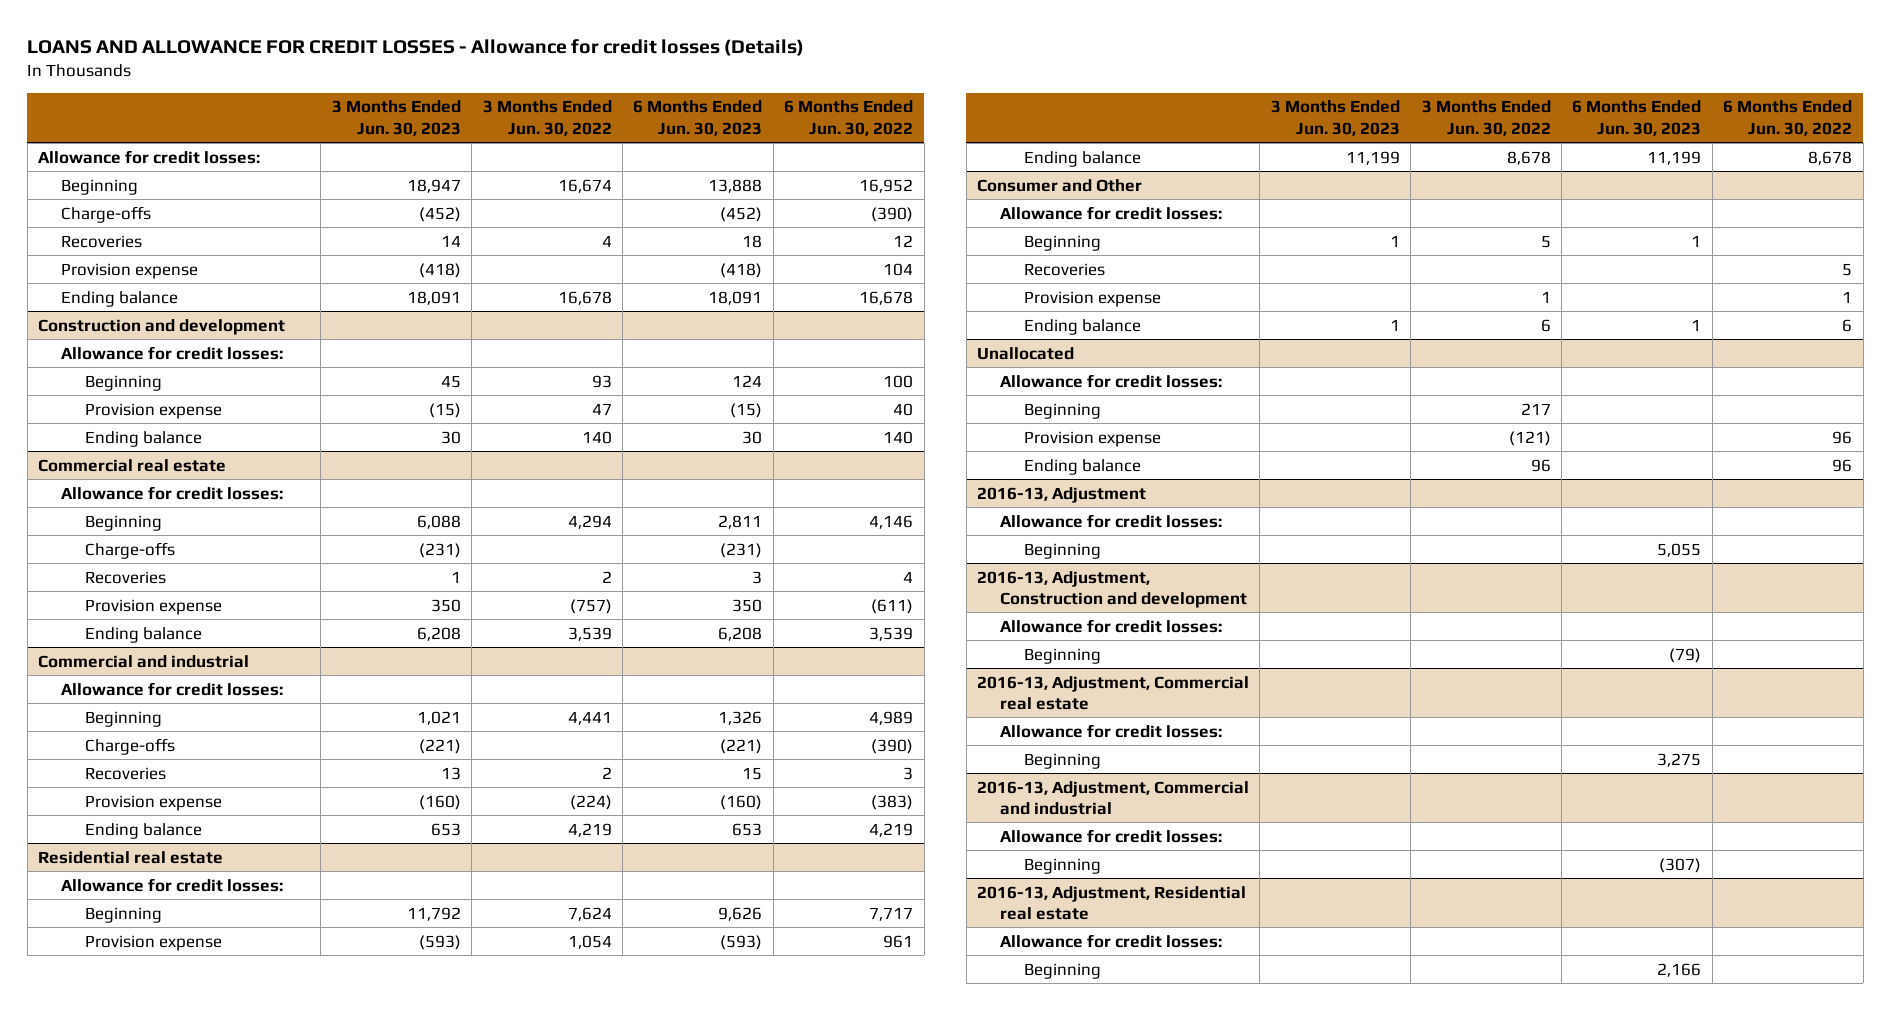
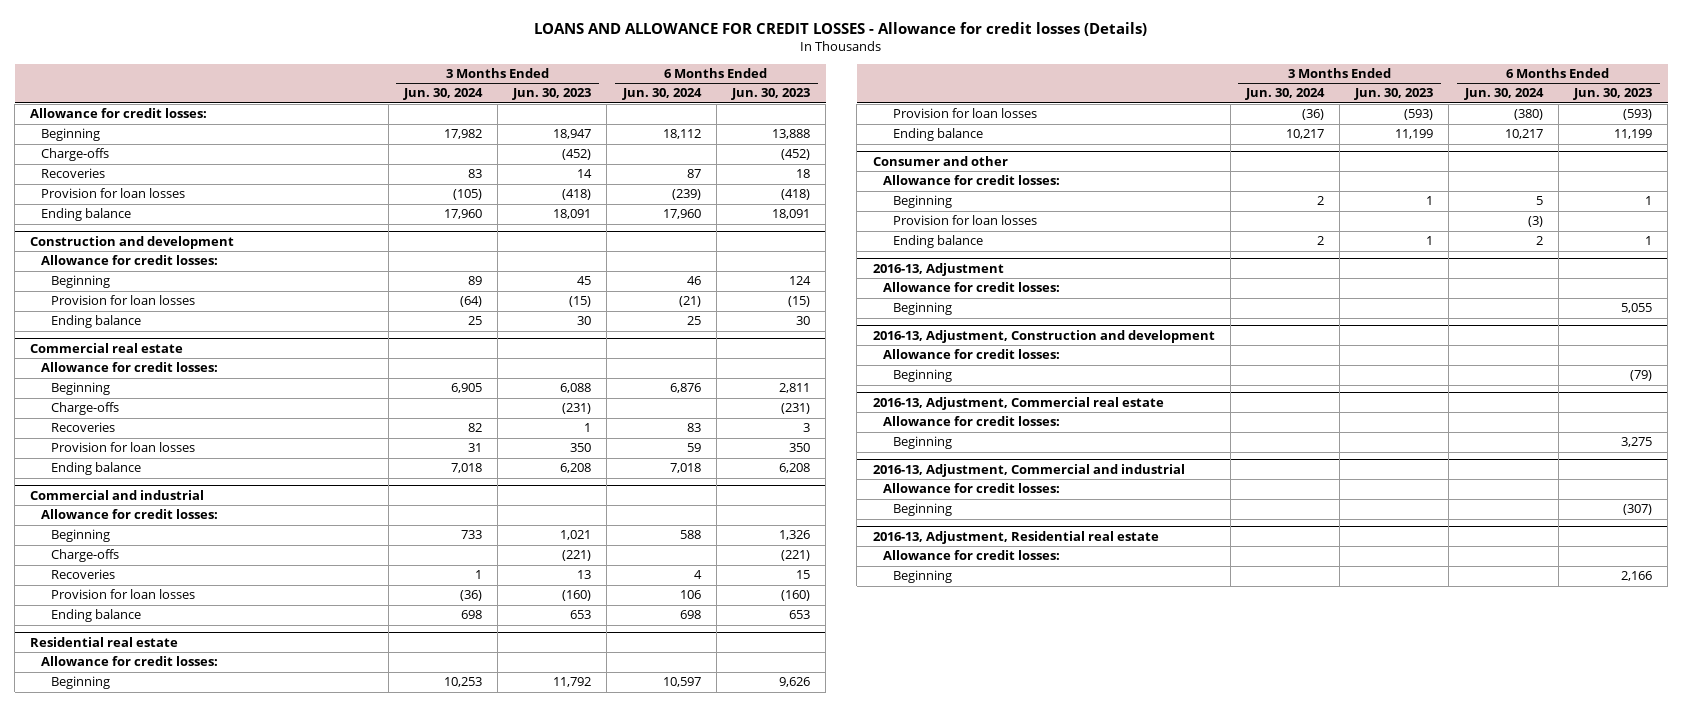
- | 3 Months Ended Jun. 30, 2023 | 3 Months Ended Jun. 30, 2022 | 6 Months Ended Jun. 30, 2023 | 6 Months Ended Jun. 30, 2022
+ | 3 Months Ended Jun. 30, 2024 | 3 Months Ended Jun. 30, 2023 | 6 Months Ended Jun. 30, 2024 | 6 Months Ended Jun. 30, 2023
- Provision expense | (418) | | (418) | 104
+ Provision for loan losses | (105) | (418) | (239) | (418)
@ Construction and development
- Provision expense | (15) | 47 | (15) | 40
+ Provision for loan losses | (64) | (15) | (21) | (15)
@ Commercial real estate
- Provision expense | 350 | (757) | 350 | (611)
+ Provision for loan losses | 31 | 350 | 59 | 350
@ Commercial and industrial
- Provision expense | (160) | (224) | (160) | (383)
+ Provision for loan losses | (36) | (160) | 106 | (160)
@ Residential real estate
- Provision expense | (593) | 1,054 | (593) | 961
+ Provision for loan losses | (36) | (593) | (380) | (593)
- Consumer and Other
+ Consumer and other
- Recoveries | | | | 5
- Provision expense | | 1 | | 1
+ Provision for loan losses | | | (3) |
- Unallocated
- Allowance for credit losses:
- Beginning | | 217 | |
- Provision expense | | (121) | | 96
- Ending balance | | 96 | | 96

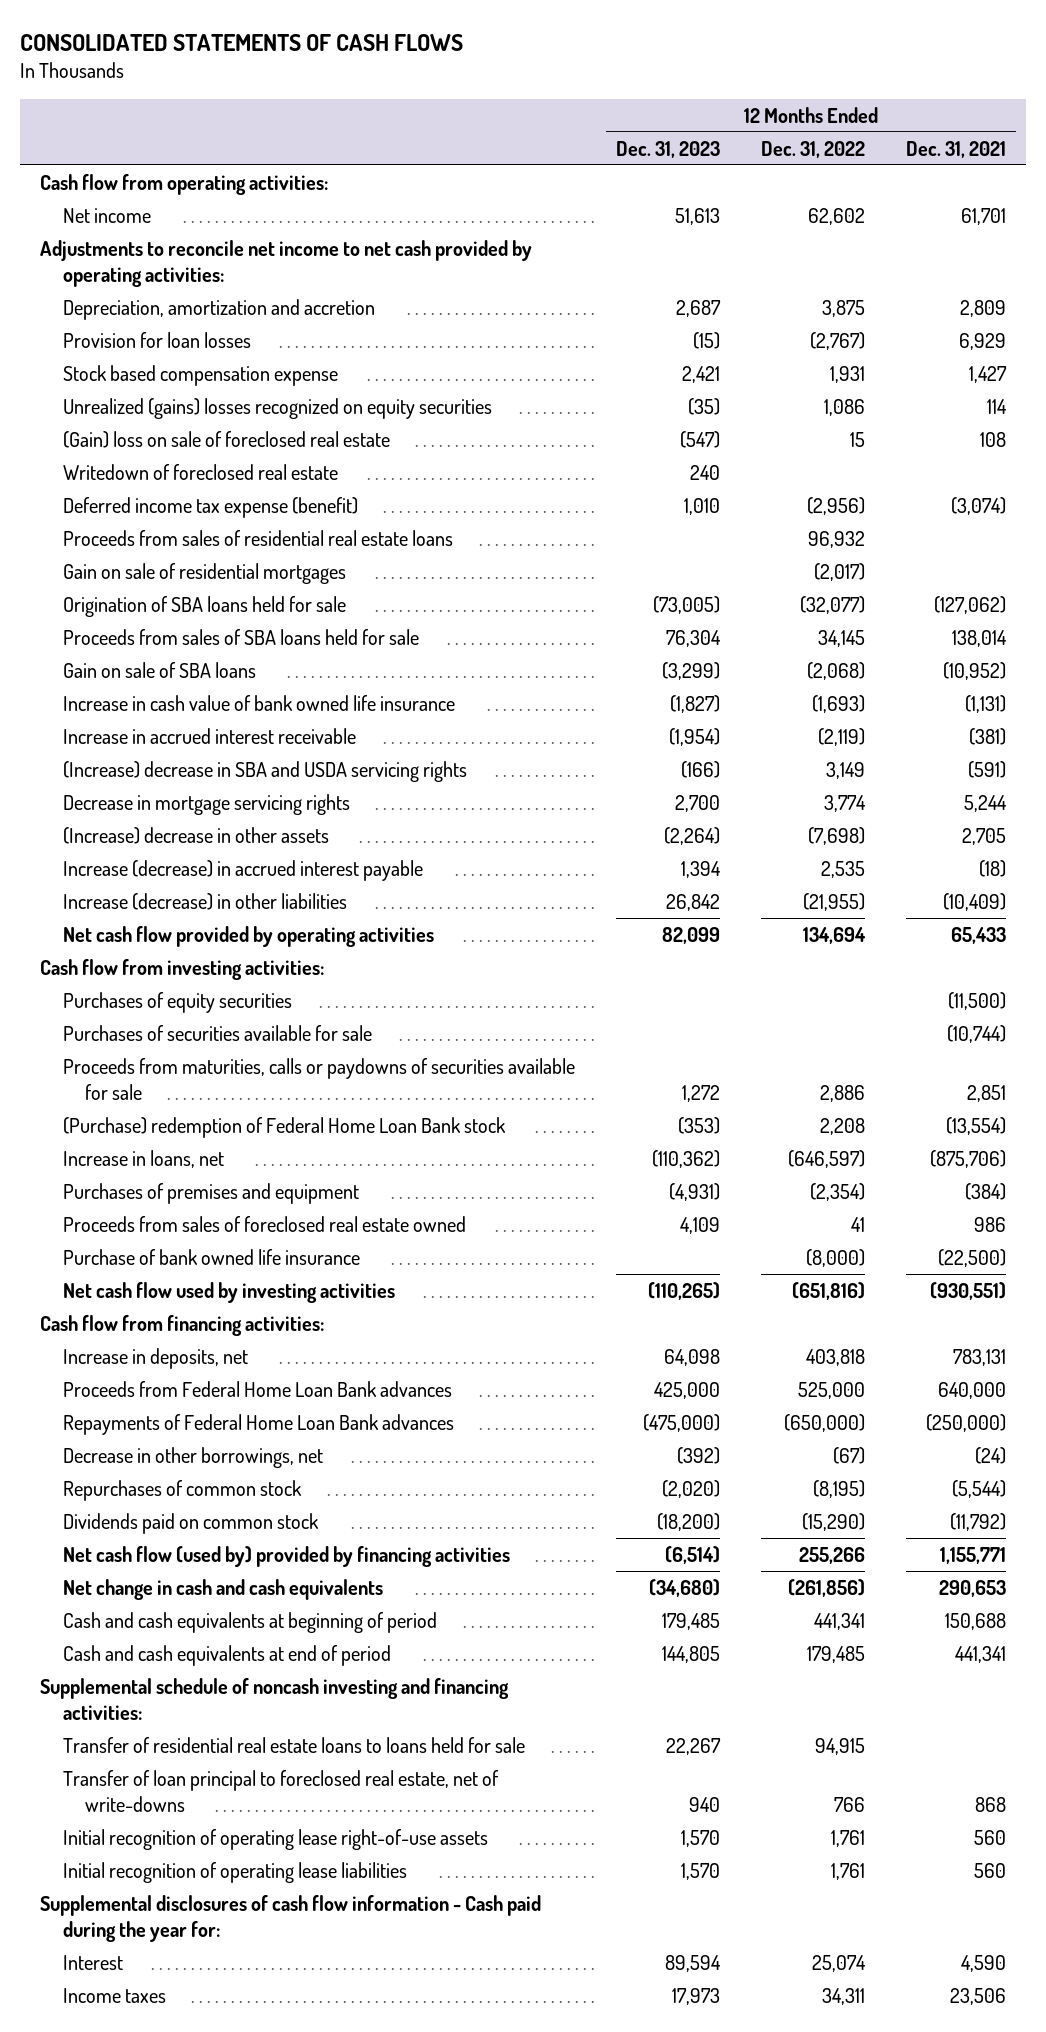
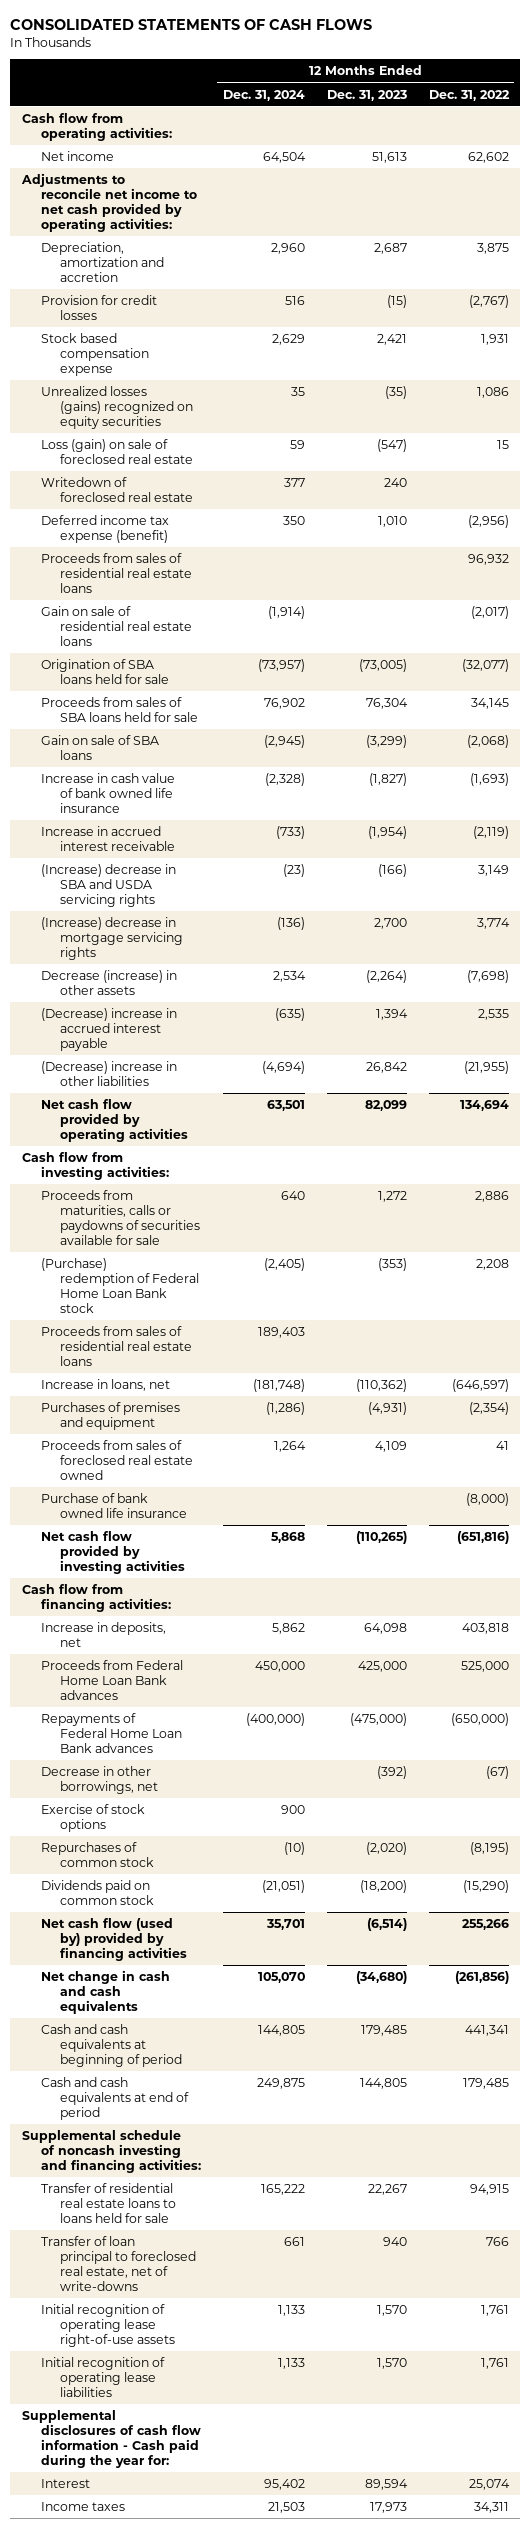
- | 12 Months Ended Dec. 31, 2023 | 12 Months Ended Dec. 31, 2022 | 12 Months Ended Dec. 31, 2021
+ | 12 Months Ended Dec. 31, 2024 | 12 Months Ended Dec. 31, 2023 | 12 Months Ended Dec. 31, 2022
- Provision for loan losses | (15) | (2,767) | 6,929
+ Provision for credit losses | 516 | (15) | (2,767)
- Unrealized (gains) losses recognized on equity securities | (35) | 1,086 | 114
- (Gain) loss on sale of foreclosed real estate | (547) | 15 | 108
+ Unrealized losses (gains) recognized on equity securities | 35 | (35) | 1,086
+ Loss (gain) on sale of foreclosed real estate | 59 | (547) | 15
- Gain on sale of residential mortgages | | (2,017) |
+ Gain on sale of residential real estate loans | (1,914) | | (2,017)
- Decrease in mortgage servicing rights | 2,700 | 3,774 | 5,244
- (Increase) decrease in other assets | (2,264) | (7,698) | 2,705
- Increase (decrease) in accrued interest payable | 1,394 | 2,535 | (18)
- Increase (decrease) in other liabilities | 26,842 | (21,955) | (10,409)
+ (Increase) decrease in mortgage servicing rights | (136) | 2,700 | 3,774
+ Decrease (increase) in other assets | 2,534 | (2,264) | (7,698)
+ (Decrease) increase in accrued interest payable | (635) | 1,394 | 2,535
+ (Decrease) increase in other liabilities | (4,694) | 26,842 | (21,955)
- Purchases of equity securities | | | (11,500)
- Purchases of securities available for sale | | | (10,744)
+ Proceeds from sales of residential real estate loans | 189,403 | |
- Net cash flow used by investing activities | (110,265) | (651,816) | (930,551)
+ Net cash flow provided by investing activities | 5,868 | (110,265) | (651,816)
+ Exercise of stock options | 900 | |

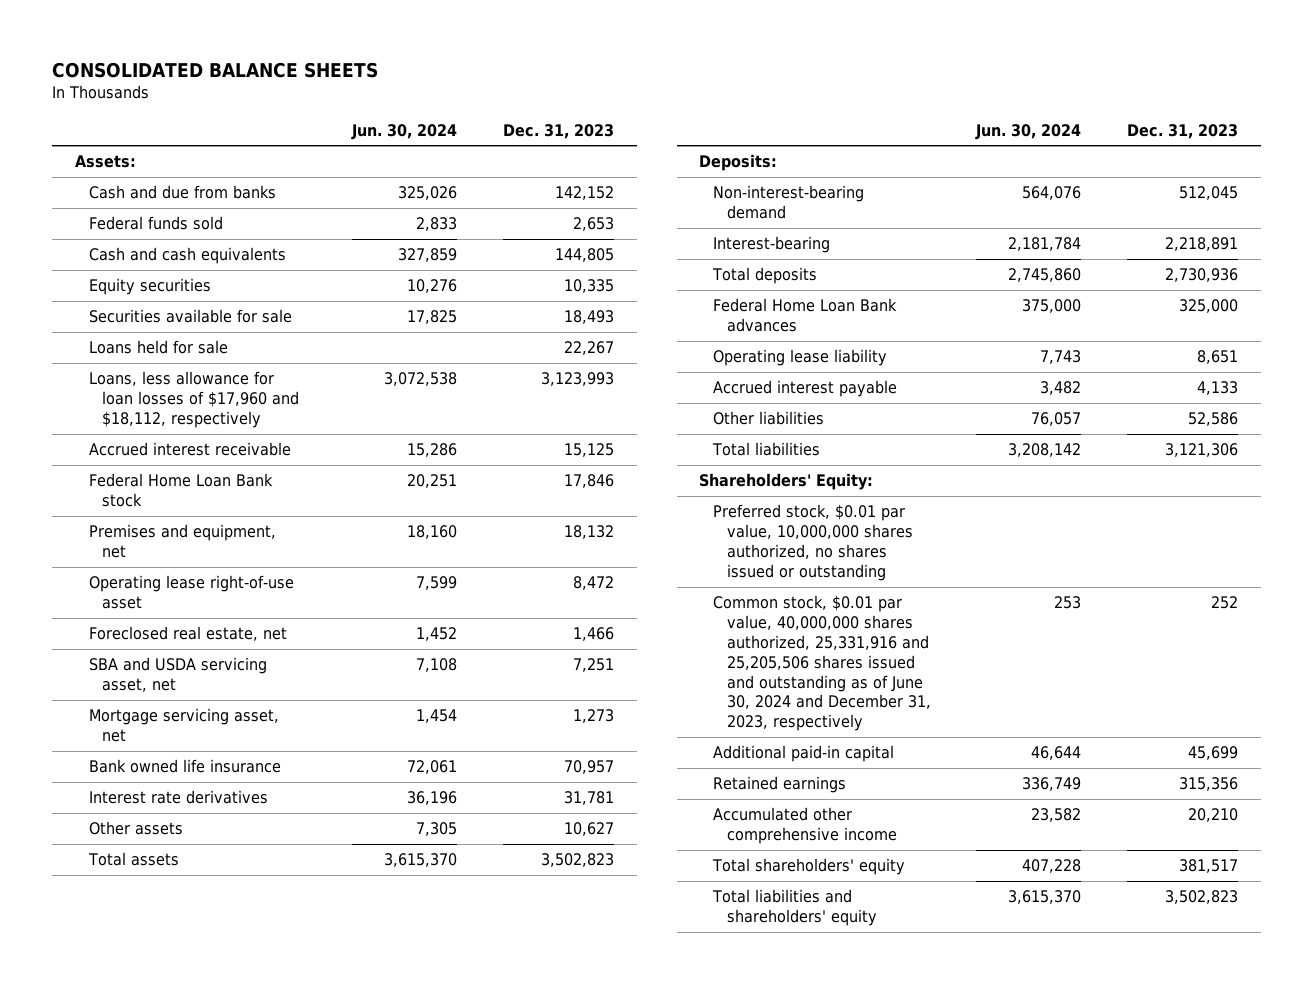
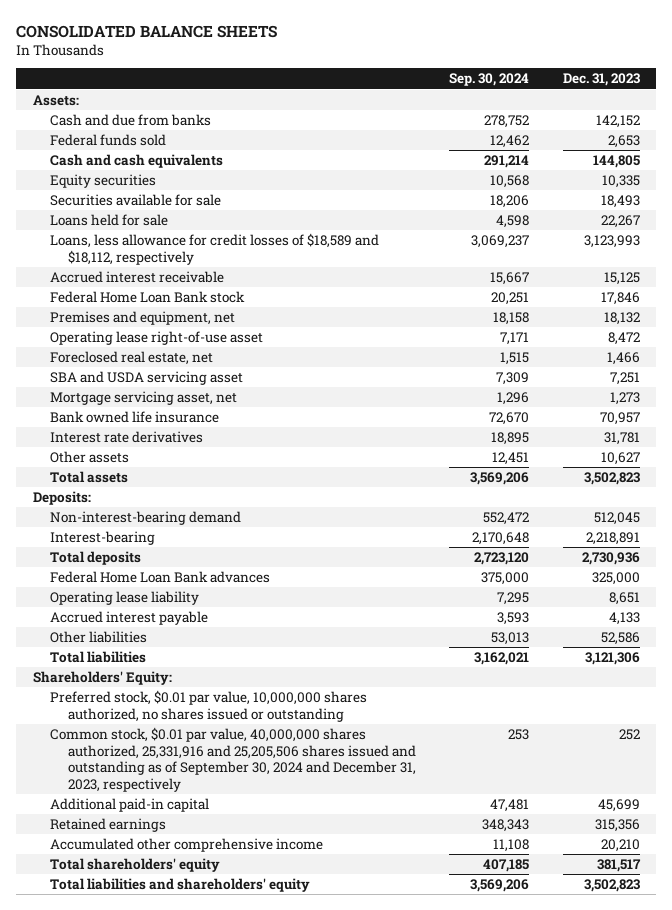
- | Jun. 30, 2024 | Dec. 31, 2023
+ | Sep. 30, 2024 | Dec. 31, 2023
- Loans, less allowance for loan losses of $17,960 and $18,112, respectively | 3,072,538 | 3,123,993
+ Loans, less allowance for credit losses of $18,589 and $18,112, respectively | 3,069,237 | 3,123,993
- SBA and USDA servicing asset, net | 7,108 | 7,251
+ SBA and USDA servicing asset | 7,309 | 7,251
- Common stock, $0.01 par value, 40,000,000 shares authorized, 25,331,916 and 25,205,506 shares issued and outstanding as of June 30, 2024 and December 31, 2023, respectively | 253 | 252
+ Common stock, $0.01 par value, 40,000,000 shares authorized, 25,331,916 and 25,205,506 shares issued and outstanding as of September 30, 2024 and December 31, 2023, respectively | 253 | 252

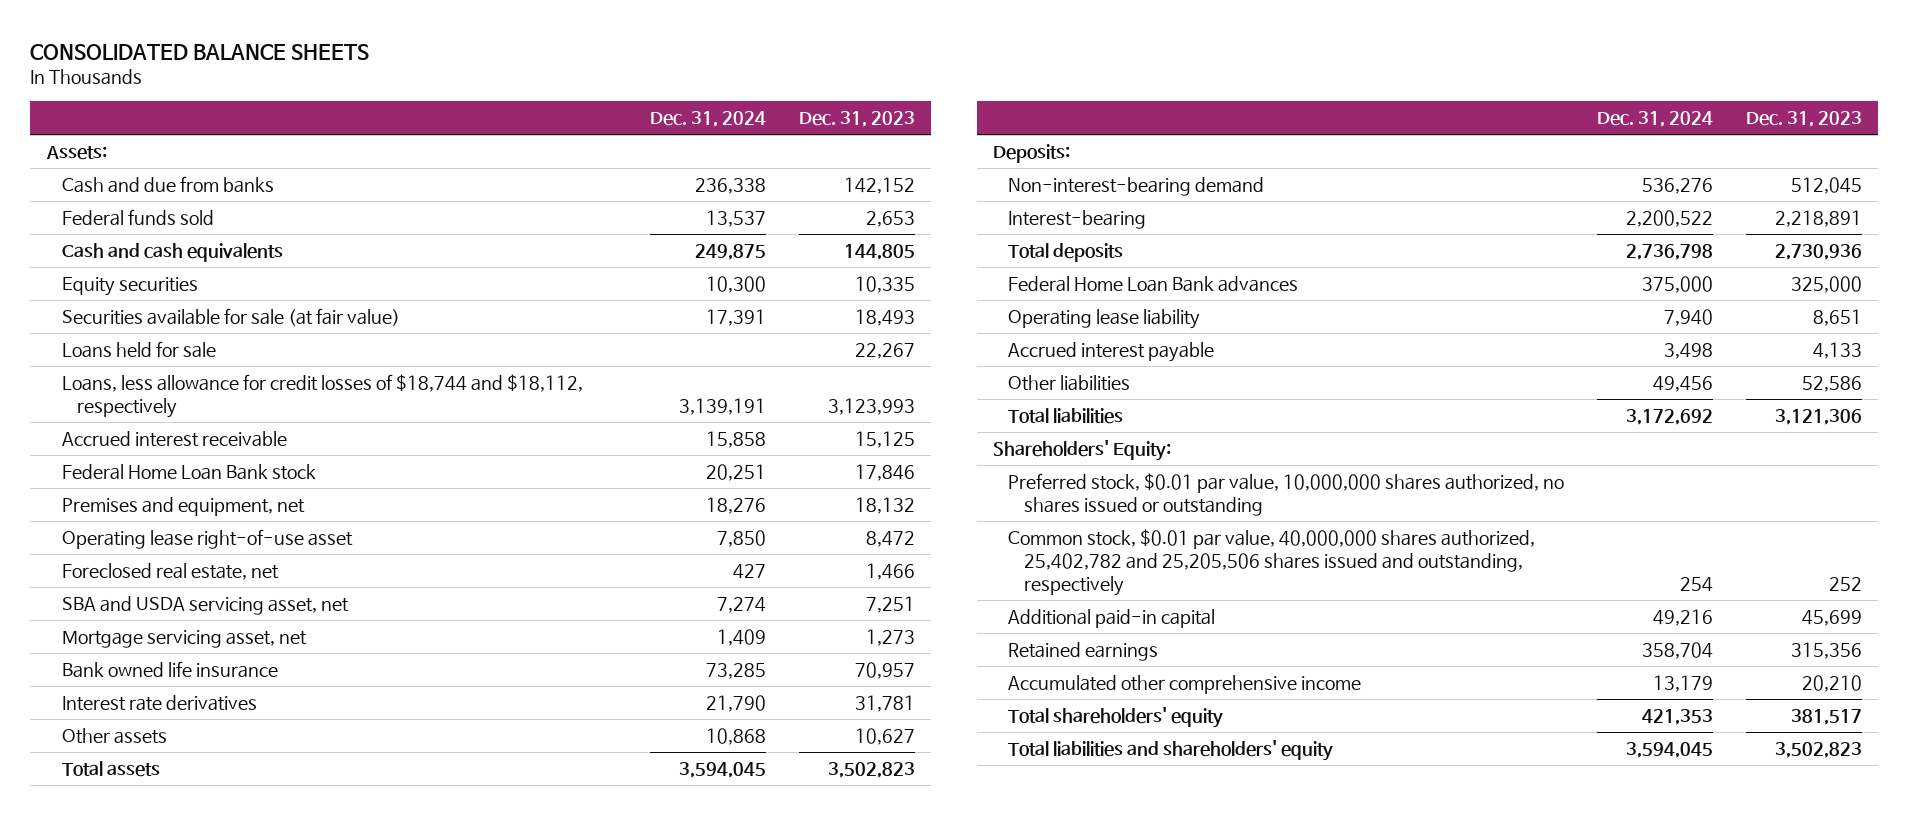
- | Sep. 30, 2024 | Dec. 31, 2023
+ | Dec. 31, 2024 | Dec. 31, 2023
- Securities available for sale | 18,206 | 18,493
+ Securities available for sale (at fair value) | 17,391 | 18,493
- Loans, less allowance for credit losses of $18,589 and $18,112, respectively | 3,069,237 | 3,123,993
+ Loans, less allowance for credit losses of $18,744 and $18,112, respectively | 3,139,191 | 3,123,993
- SBA and USDA servicing asset | 7,309 | 7,251
+ SBA and USDA servicing asset, net | 7,274 | 7,251
- Common stock, $0.01 par value, 40,000,000 shares authorized, 25,331,916 and 25,205,506 shares issued and outstanding as of September 30, 2024 and December 31, 2023, respectively | 253 | 252
+ Common stock, $0.01 par value, 40,000,000 shares authorized, 25,402,782 and 25,205,506 shares issued and outstanding, respectively | 254 | 252

